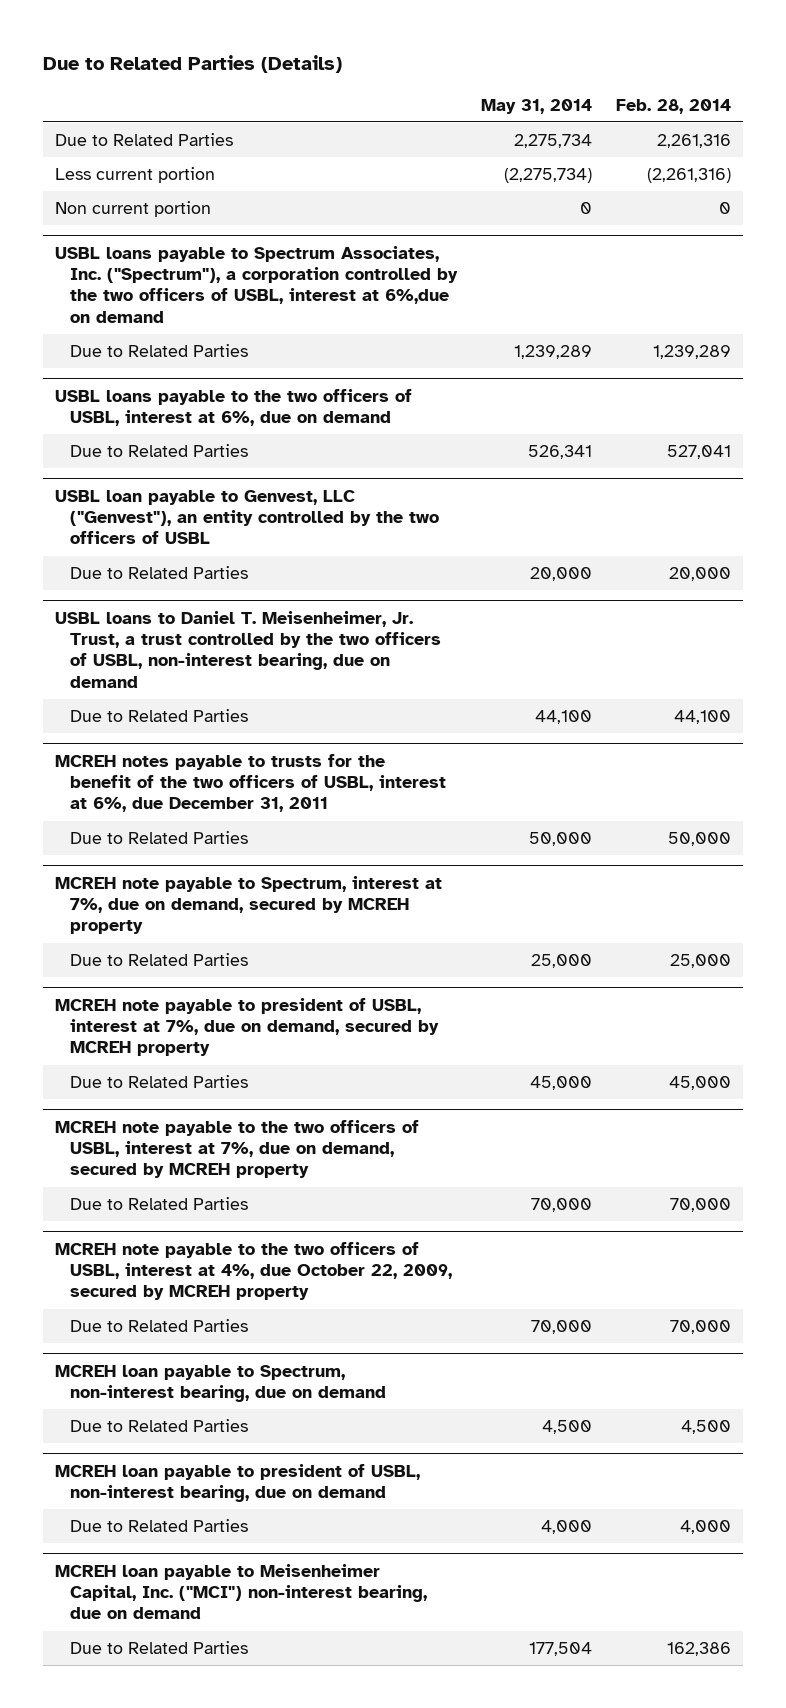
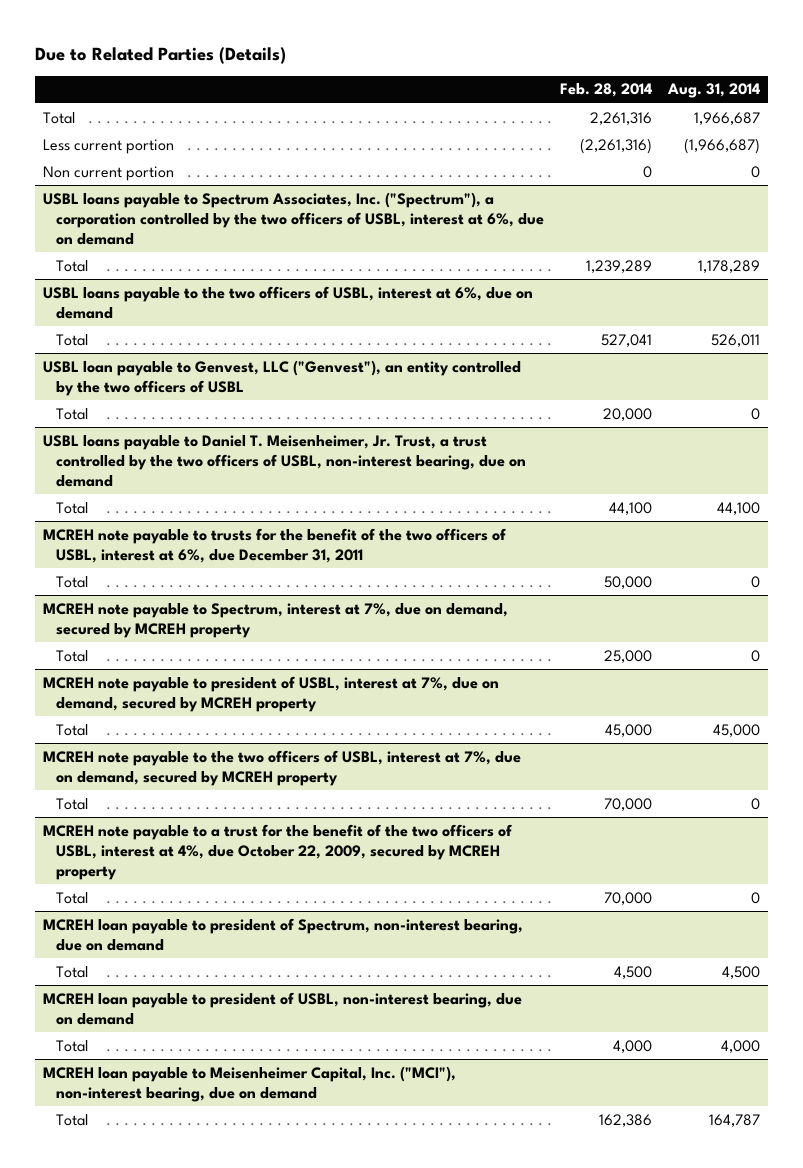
- | May 31, 2014 | Feb. 28, 2014
+ | Feb. 28, 2014 | Aug. 31, 2014
- Due to Related Parties | 2,275,734 | 2,261,316
+ Total | 2,261,316 | 1,966,687
- USBL loans payable to Spectrum Associates, Inc. ("Spectrum"), a corporation controlled by the two officers of USBL, interest at 6%,due on demand
- Due to Related Parties | 1,239,289 | 1,239,289
+ USBL loans payable to Spectrum Associates, Inc. ("Spectrum"), a corporation controlled by the two officers of USBL, interest at 6%, due on demand
+ Total | 1,239,289 | 1,178,289
@ USBL loans payable to the two officers of USBL, interest at 6%, due on demand
- Due to Related Parties | 526,341 | 527,041
+ Total | 527,041 | 526,011
@ USBL loan payable to Genvest, LLC ("Genvest"), an entity controlled by the two officers of USBL
- Due to Related Parties | 20,000 | 20,000
- USBL loans to Daniel T. Meisenheimer, Jr. Trust, a trust controlled by the two officers of USBL, non-interest bearing, due on demand
- Due to Related Parties | 44,100 | 44,100
- MCREH notes payable to trusts for the benefit of the two officers of USBL, interest at 6%, due December 31, 2011
- Due to Related Parties | 50,000 | 50,000
@ USBL loan payable to Genvest, LLC ("Genvest"), an entity controlled by the two officers of USBL
+ Total | 20,000 | 0
+ USBL loans payable to Daniel T. Meisenheimer, Jr. Trust, a trust controlled by the two officers of USBL, non-interest bearing, due on demand
+ Total | 44,100 | 44,100
+ MCREH note payable to trusts for the benefit of the two officers of USBL, interest at 6%, due December 31, 2011
+ Total | 50,000 | 0
@ MCREH note payable to Spectrum, interest at 7%, due on demand, secured by MCREH property
- Due to Related Parties | 25,000 | 25,000
+ Total | 25,000 | 0
@ MCREH note payable to president of USBL, interest at 7%, due on demand, secured by MCREH property
- Due to Related Parties | 45,000 | 45,000
+ Total | 45,000 | 45,000
@ MCREH note payable to the two officers of USBL, interest at 7%, due on demand, secured by MCREH property
- Due to Related Parties | 70,000 | 70,000
- MCREH note payable to the two officers of USBL, interest at 4%, due October 22, 2009, secured by MCREH property
- Due to Related Parties | 70,000 | 70,000
- MCREH loan payable to Spectrum, non-interest bearing, due on demand
- Due to Related Parties | 4,500 | 4,500
@ MCREH note payable to the two officers of USBL, interest at 7%, due on demand, secured by MCREH property
+ Total | 70,000 | 0
+ MCREH note payable to a trust for the benefit of the two officers of USBL, interest at 4%, due October 22, 2009, secured by MCREH property
+ Total | 70,000 | 0
+ MCREH loan payable to president of Spectrum, non-interest bearing, due on demand
+ Total | 4,500 | 4,500
@ MCREH loan payable to president of USBL, non-interest bearing, due on demand
- Due to Related Parties | 4,000 | 4,000
- MCREH loan payable to Meisenheimer Capital, Inc. ("MCI") non-interest bearing, due on demand
- Due to Related Parties | 177,504 | 162,386
@ MCREH loan payable to president of USBL, non-interest bearing, due on demand
+ Total | 4,000 | 4,000
+ MCREH loan payable to Meisenheimer Capital, Inc. ("MCI"), non-interest bearing, due on demand
+ Total | 162,386 | 164,787

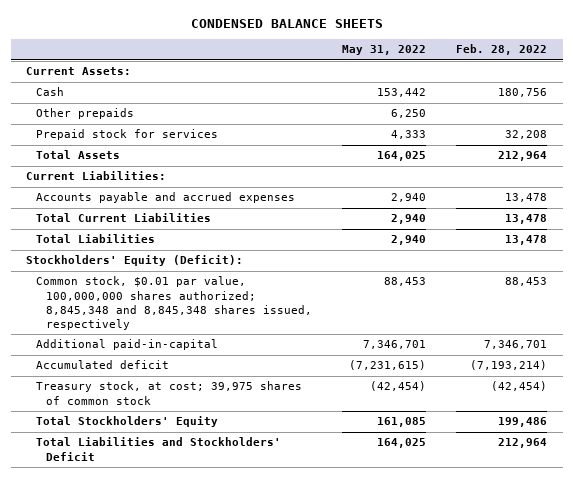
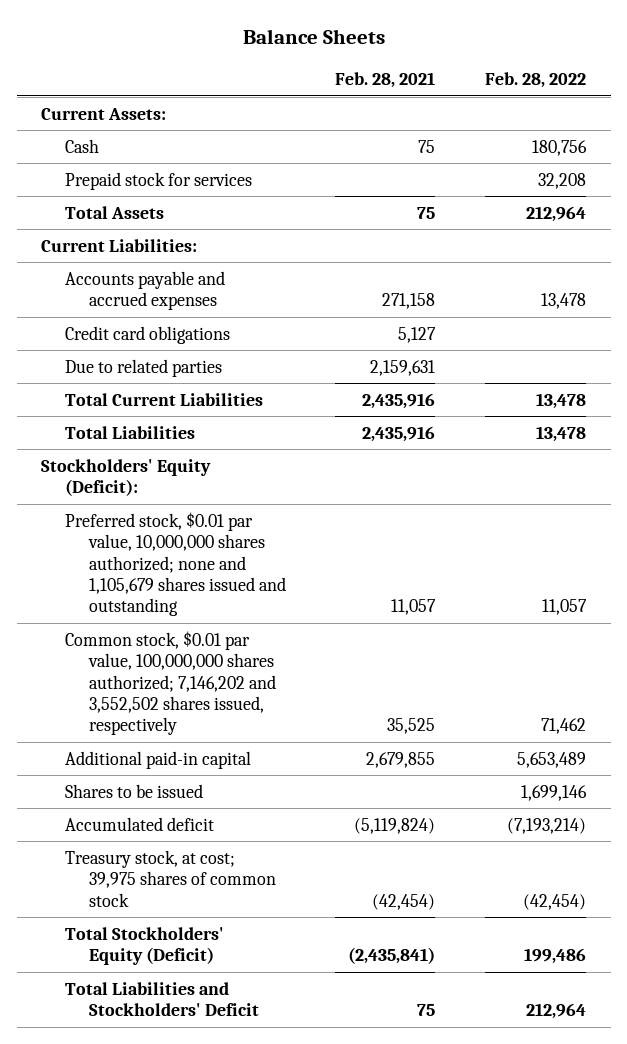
- CONDENSED BALANCE SHEETS
+ Balance Sheets
- | May 31, 2022 | Feb. 28, 2022
+ | Feb. 28, 2021 | Feb. 28, 2022
- Other prepaids | 6,250 |
+ Credit card obligations | 5,127 |
+ Due to related parties | 2,159,631 |
- Common stock, $0.01 par value, 100,000,000 shares authorized; 8,845,348 and 8,845,348 shares issued, respectively | 88,453 | 88,453
- Additional paid-in-capital | 7,346,701 | 7,346,701
+ Preferred stock, $0.01 par value, 10,000,000 shares authorized; none and 1,105,679 shares issued and outstanding | 11,057 | 11,057
+ Common stock, $0.01 par value, 100,000,000 shares authorized; 7,146,202 and 3,552,502 shares issued, respectively | 35,525 | 71,462
+ Additional paid-in capital | 2,679,855 | 5,653,489
+ Shares to be issued | | 1,699,146
- Total Stockholders' Equity | 161,085 | 199,486
+ Total Stockholders' Equity (Deficit) | (2,435,841) | 199,486

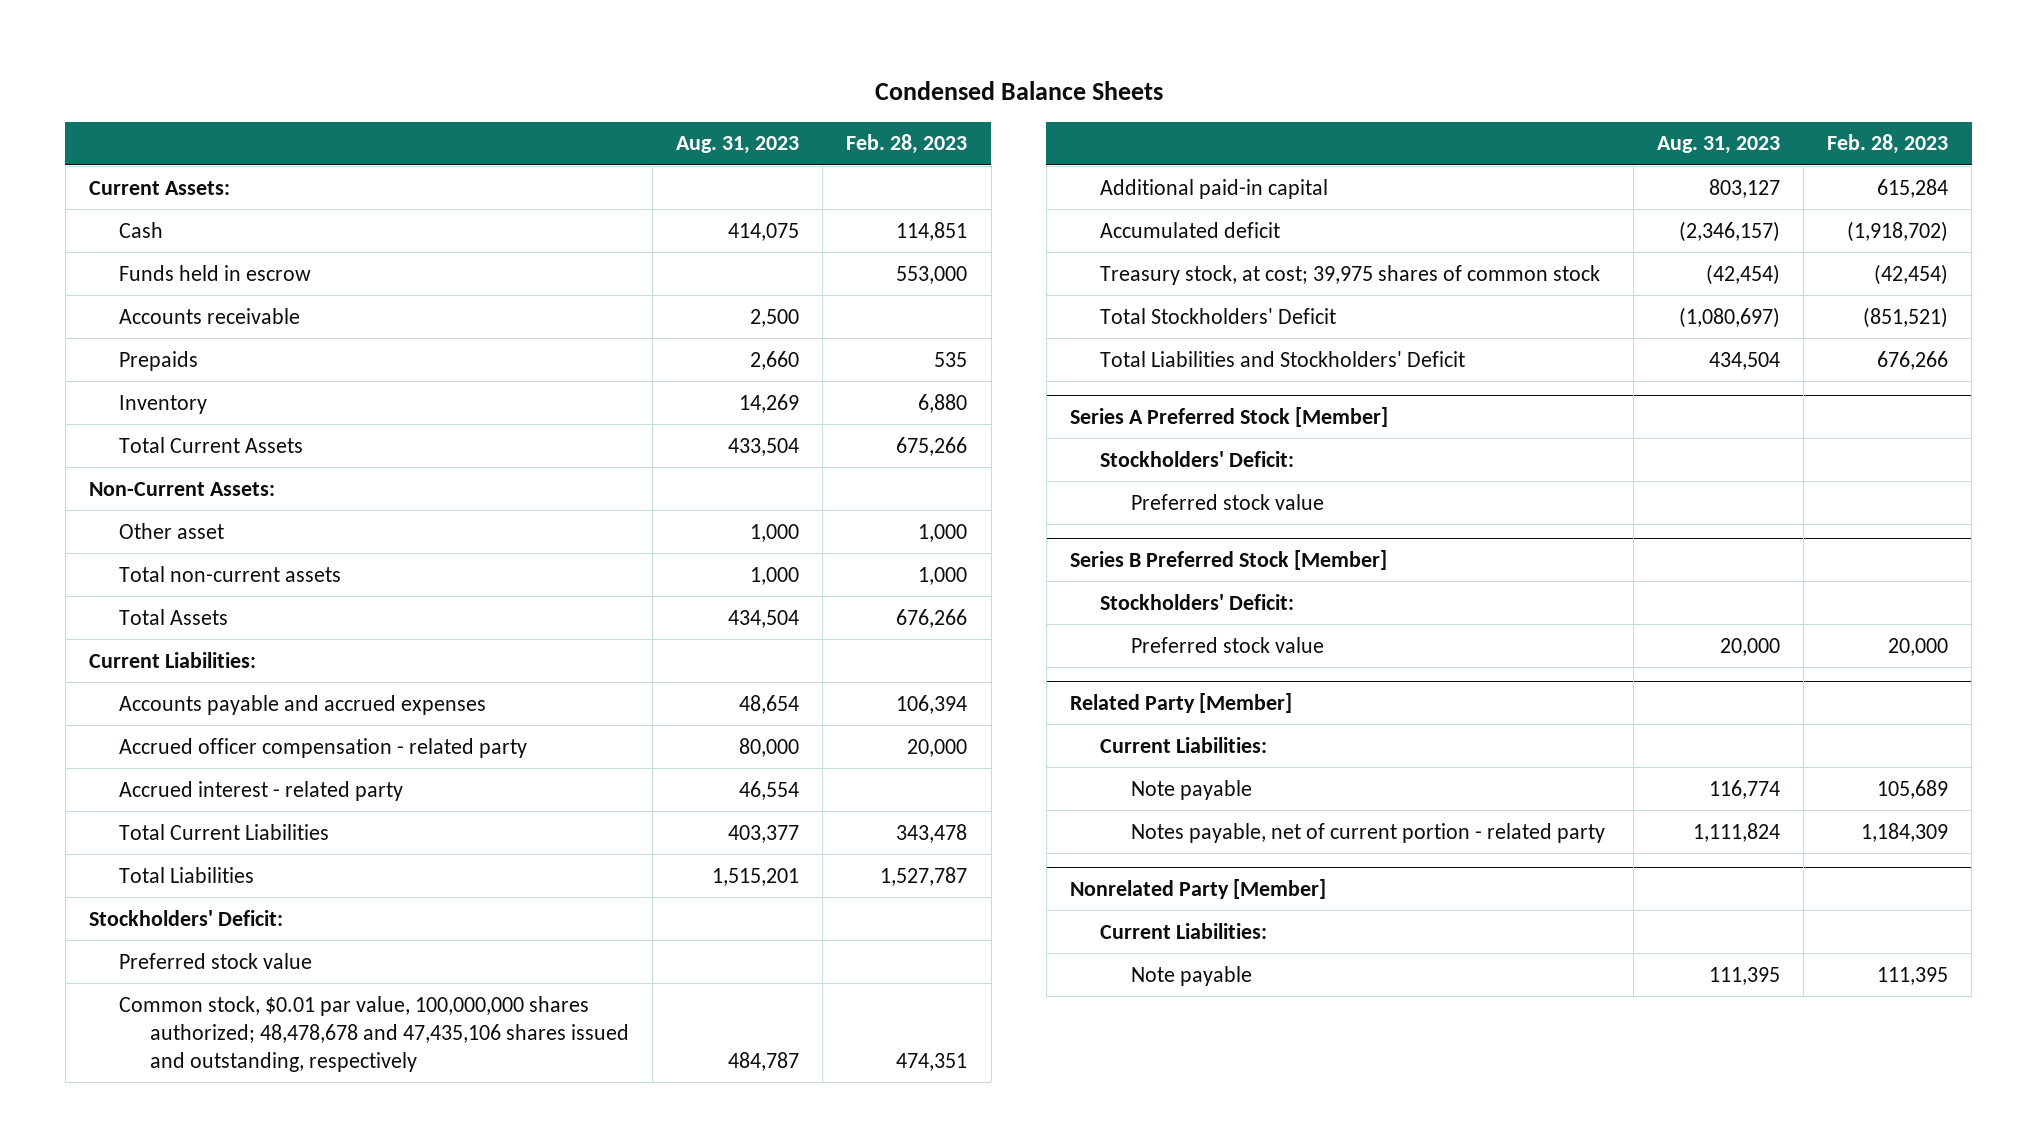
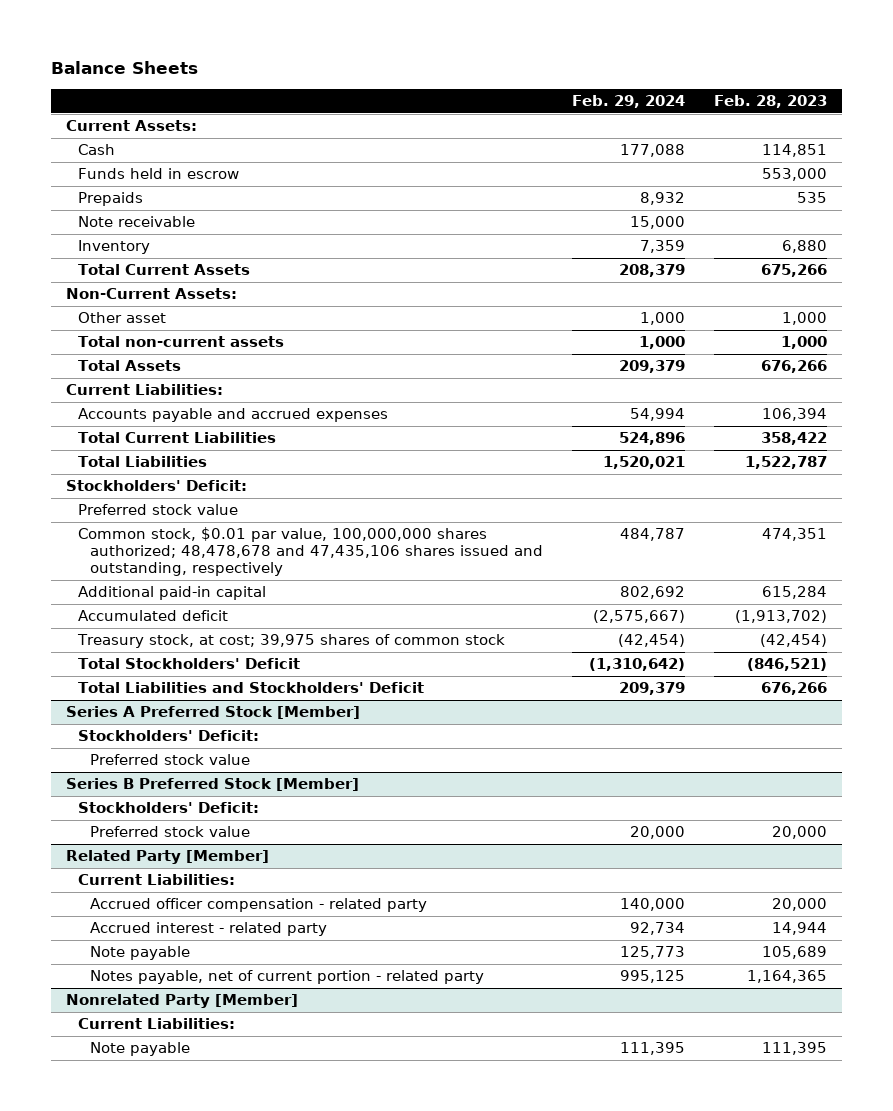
- Condensed Balance Sheets
+ Balance Sheets
- | Aug. 31, 2023 | Feb. 28, 2023
+ | Feb. 29, 2024 | Feb. 28, 2023
- Accounts receivable | 2,500 |
+ Note receivable | 15,000 |
- Accrued officer compensation - related party | 80,000 | 20,000
- Accrued interest - related party | 46,554 |
- Total Current Liabilities | 403,377 | 343,478
- Total Liabilities | 1,515,201 | 1,527,787
+ Total Current Liabilities | 524,896 | 358,422
+ Total Liabilities | 1,520,021 | 1,522,787
- Accumulated deficit | (2,346,157) | (1,918,702)
+ Accumulated deficit | (2,575,667) | (1,913,702)
- Total Stockholders' Deficit | (1,080,697) | (851,521)
+ Total Stockholders' Deficit | (1,310,642) | (846,521)
@ Related Party [Member]
+ Accrued officer compensation - related party | 140,000 | 20,000
+ Accrued interest - related party | 92,734 | 14,944
- Notes payable, net of current portion - related party | 1,111,824 | 1,184,309
+ Notes payable, net of current portion - related party | 995,125 | 1,164,365

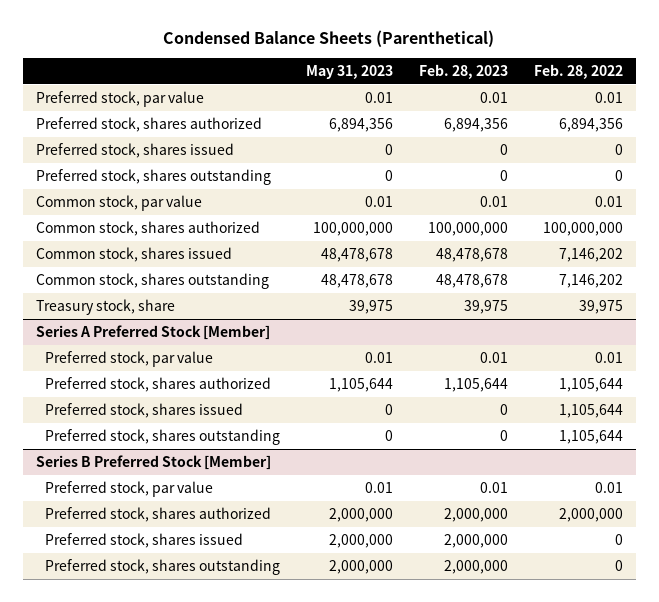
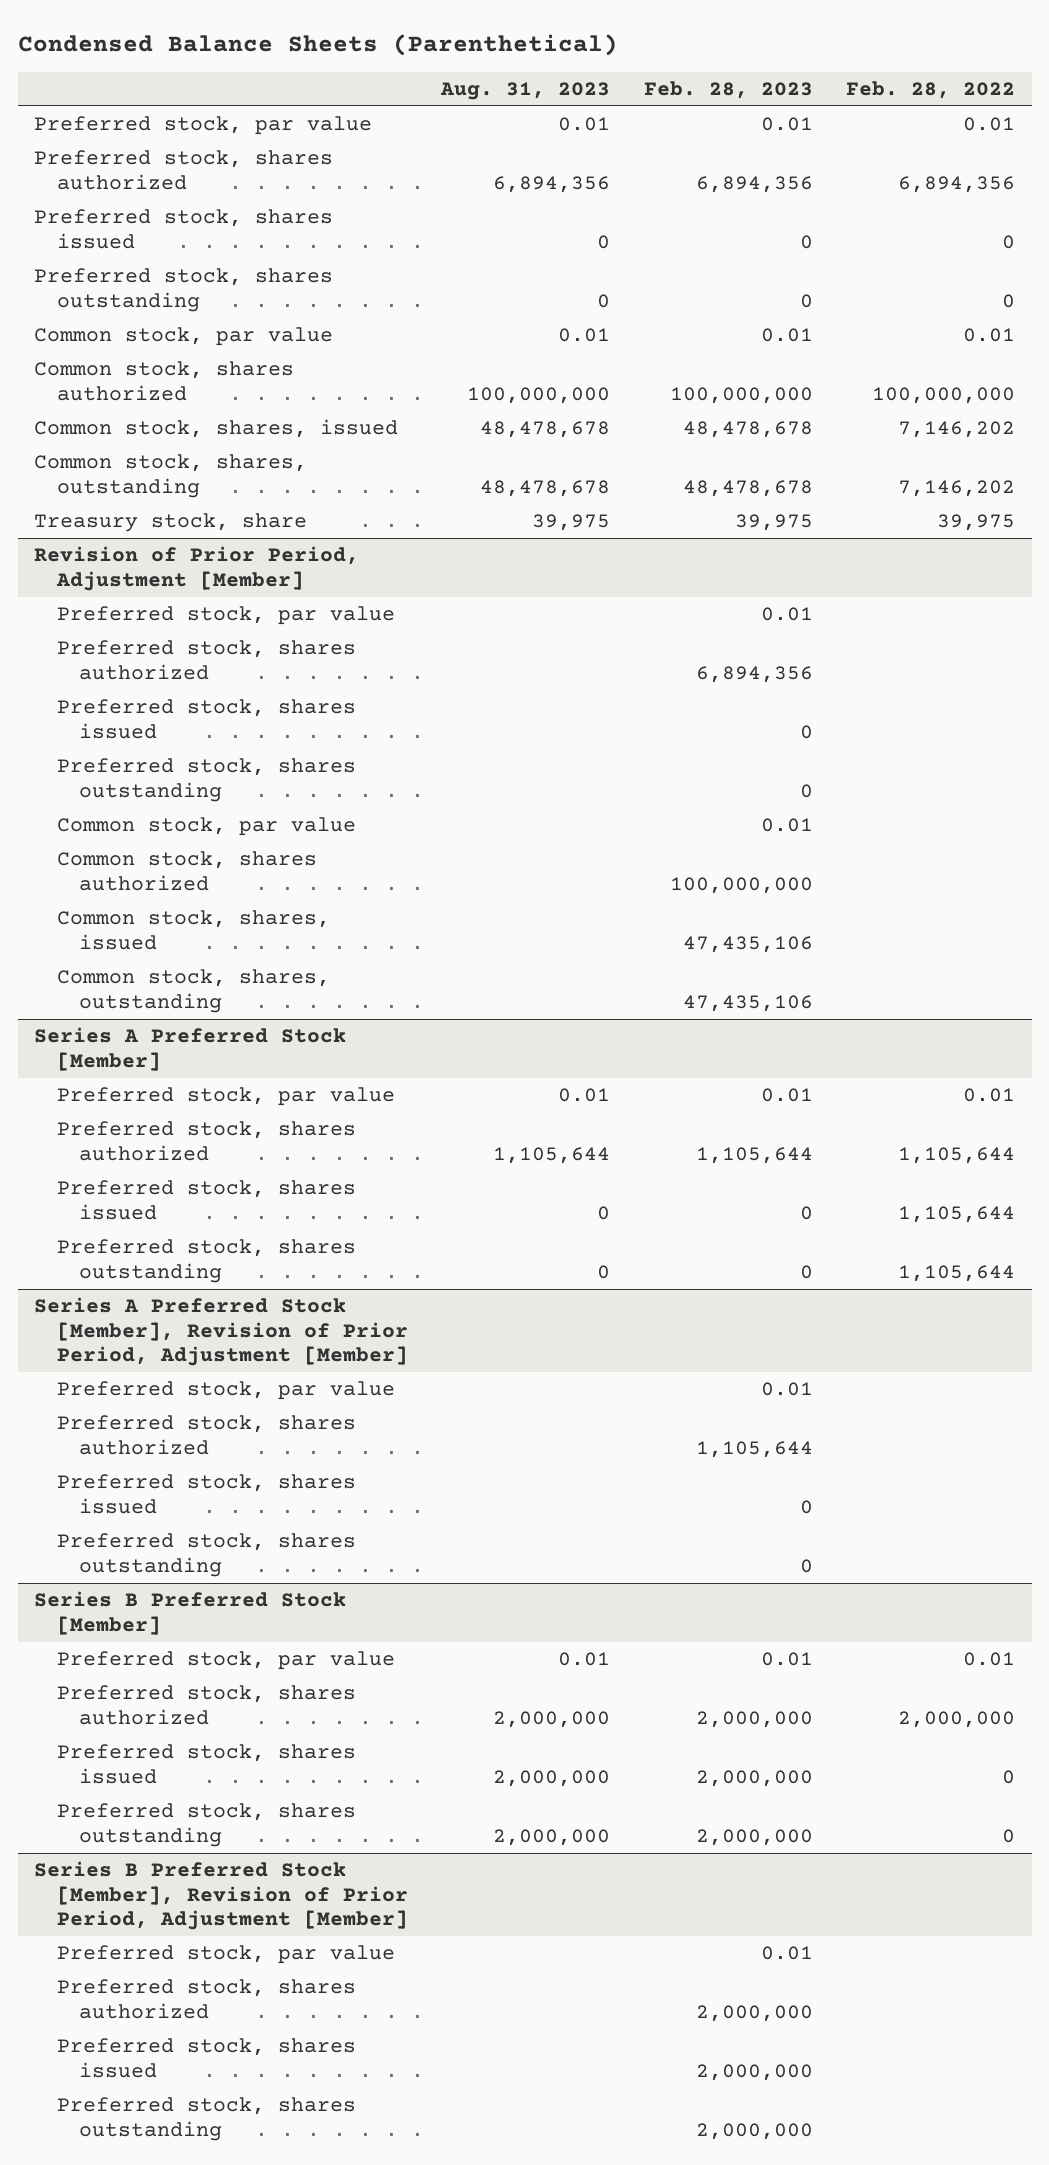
- | May 31, 2023 | Feb. 28, 2023 | Feb. 28, 2022
+ | Aug. 31, 2023 | Feb. 28, 2023 | Feb. 28, 2022
- Common stock, shares issued | 48,478,678 | 48,478,678 | 7,146,202
- Common stock, shares outstanding | 48,478,678 | 48,478,678 | 7,146,202
+ Common stock, shares, issued | 48,478,678 | 48,478,678 | 7,146,202
+ Common stock, shares, outstanding | 48,478,678 | 48,478,678 | 7,146,202
+ Revision of Prior Period, Adjustment [Member]
+ Preferred stock, par value | | 0.01 |
+ Preferred stock, shares authorized | | 6,894,356 |
+ Preferred stock, shares issued | | 0 |
+ Preferred stock, shares outstanding | | 0 |
+ Common stock, par value | | 0.01 |
+ Common stock, shares authorized | | 100,000,000 |
+ Common stock, shares, issued | | 47,435,106 |
+ Common stock, shares, outstanding | | 47,435,106 |
+ Series A Preferred Stock [Member], Revision of Prior Period, Adjustment [Member]
+ Preferred stock, par value | | 0.01 |
+ Preferred stock, shares authorized | | 1,105,644 |
+ Preferred stock, shares issued | | 0 |
+ Preferred stock, shares outstanding | | 0 |
+ Series B Preferred Stock [Member], Revision of Prior Period, Adjustment [Member]
+ Preferred stock, par value | | 0.01 |
+ Preferred stock, shares authorized | | 2,000,000 |
+ Preferred stock, shares issued | | 2,000,000 |
+ Preferred stock, shares outstanding | | 2,000,000 |

